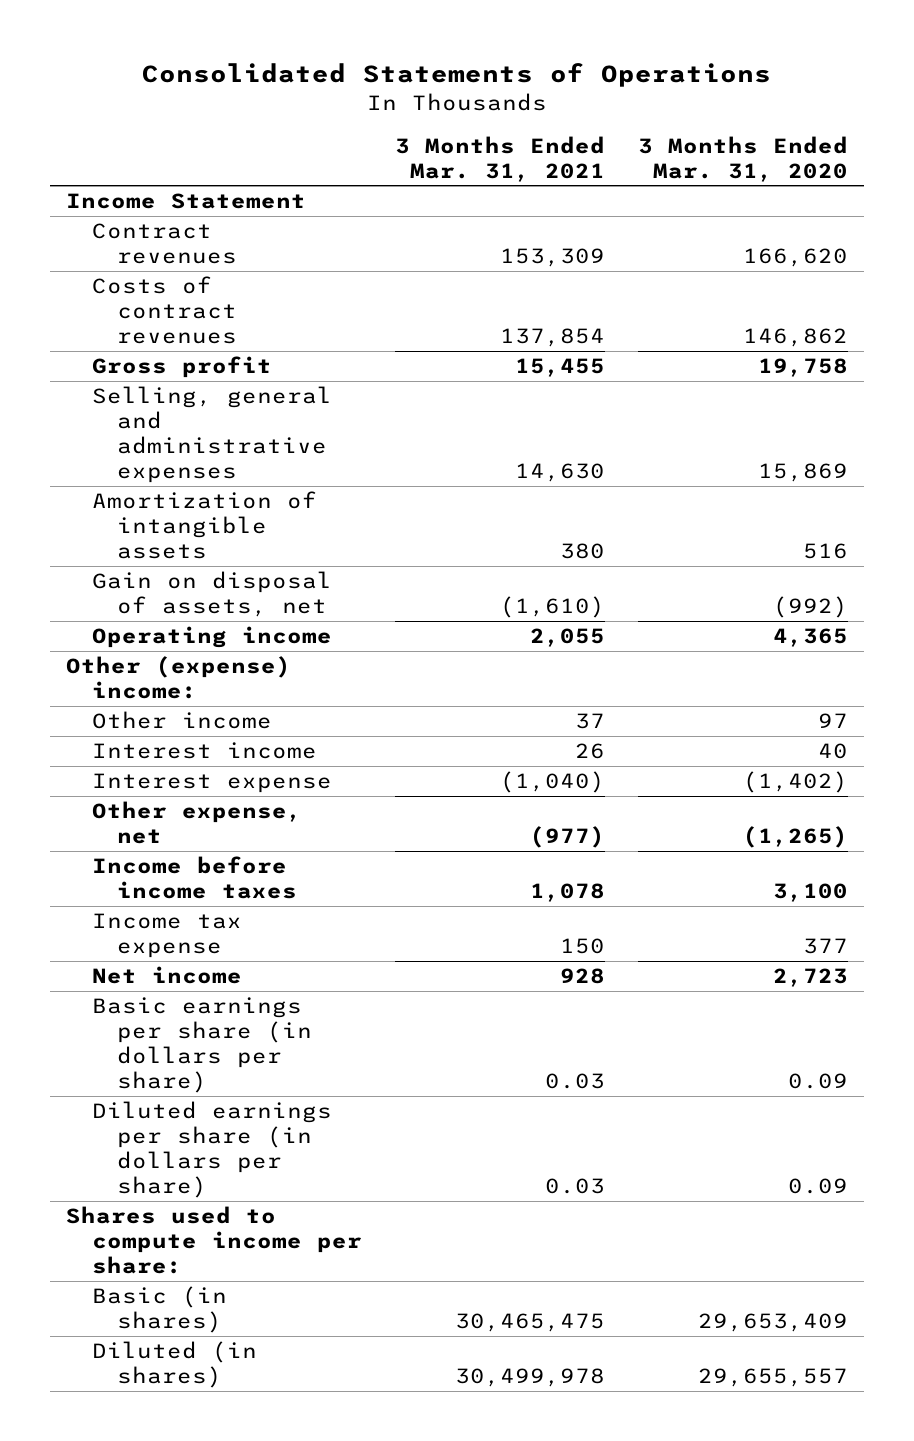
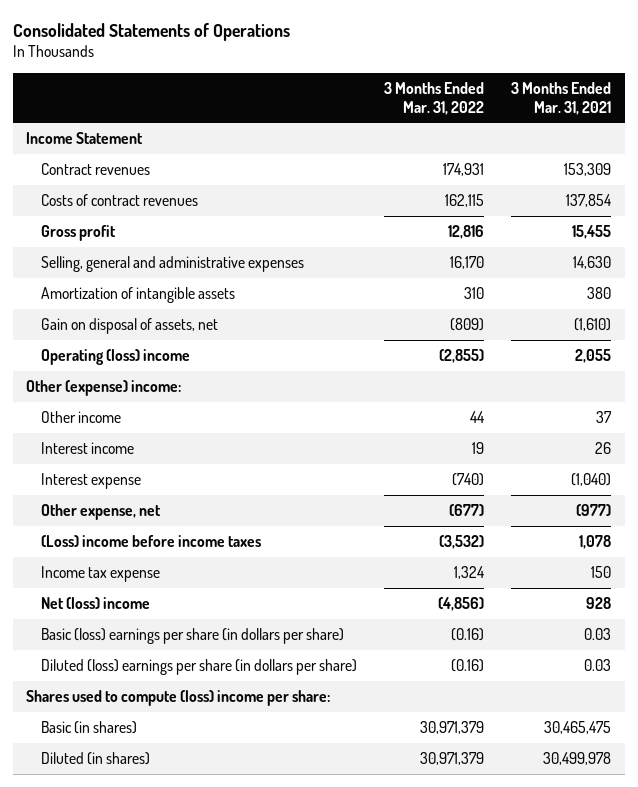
- | 3 Months Ended Mar. 31, 2021 | 3 Months Ended Mar. 31, 2020
+ | 3 Months Ended Mar. 31, 2022 | 3 Months Ended Mar. 31, 2021
- Operating income | 2,055 | 4,365
+ Operating (loss) income | (2,855) | 2,055
- Income before income taxes | 1,078 | 3,100
+ (Loss) income before income taxes | (3,532) | 1,078
- Net income | 928 | 2,723
- Basic earnings per share (in dollars per share) | 0.03 | 0.09
- Diluted earnings per share (in dollars per share) | 0.03 | 0.09
- Shares used to compute income per share:
+ Net (loss) income | (4,856) | 928
+ Basic (loss) earnings per share (in dollars per share) | (0.16) | 0.03
+ Diluted (loss) earnings per share (in dollars per share) | (0.16) | 0.03
+ Shares used to compute (loss) income per share:

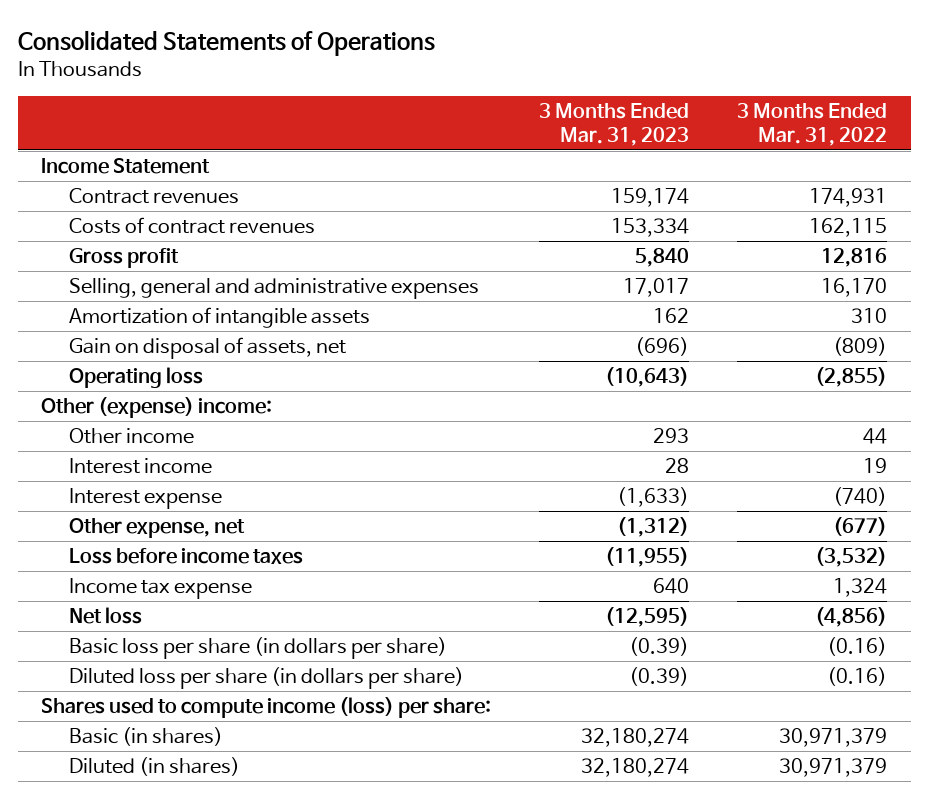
- | 3 Months Ended Mar. 31, 2022 | 3 Months Ended Mar. 31, 2021
+ | 3 Months Ended Mar. 31, 2023 | 3 Months Ended Mar. 31, 2022
- Operating (loss) income | (2,855) | 2,055
+ Operating loss | (10,643) | (2,855)
- (Loss) income before income taxes | (3,532) | 1,078
+ Loss before income taxes | (11,955) | (3,532)
- Net (loss) income | (4,856) | 928
- Basic (loss) earnings per share (in dollars per share) | (0.16) | 0.03
- Diluted (loss) earnings per share (in dollars per share) | (0.16) | 0.03
- Shares used to compute (loss) income per share:
+ Net loss | (12,595) | (4,856)
+ Basic loss per share (in dollars per share) | (0.39) | (0.16)
+ Diluted loss per share (in dollars per share) | (0.39) | (0.16)
+ Shares used to compute income (loss) per share:

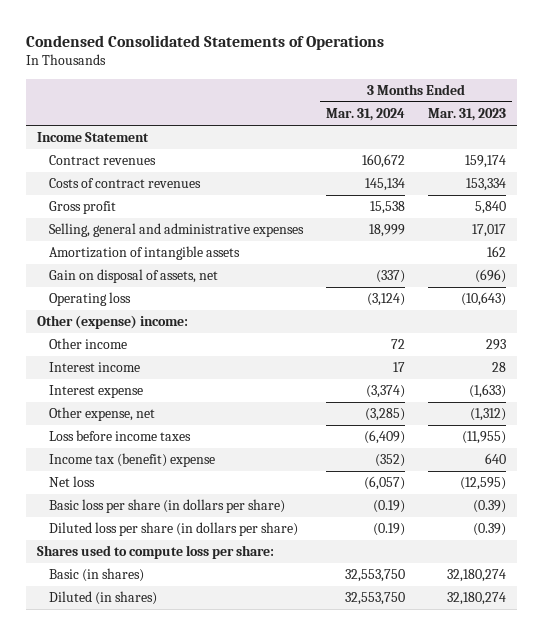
- Consolidated Statements of Operations
+ Condensed Consolidated Statements of Operations
- | 3 Months Ended Mar. 31, 2023 | 3 Months Ended Mar. 31, 2022
+ | 3 Months Ended Mar. 31, 2024 | 3 Months Ended Mar. 31, 2023
- Income tax expense | 640 | 1,324
+ Income tax (benefit) expense | (352) | 640
- Shares used to compute income (loss) per share:
+ Shares used to compute loss per share:

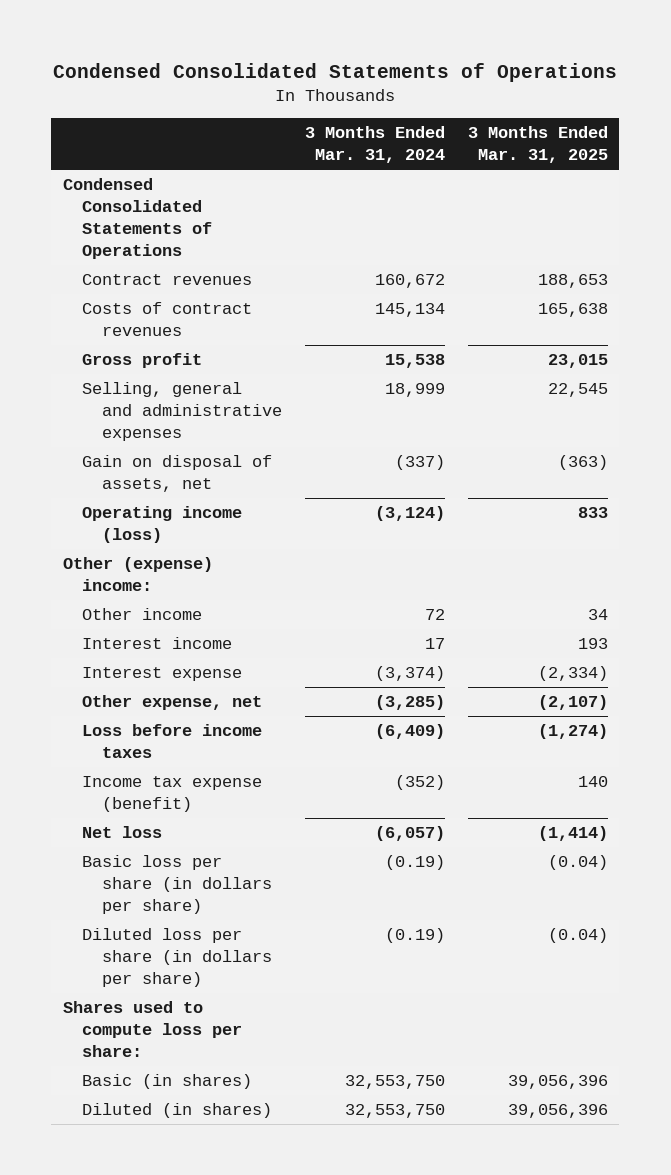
- | 3 Months Ended Mar. 31, 2024 | 3 Months Ended Mar. 31, 2023
+ | 3 Months Ended Mar. 31, 2024 | 3 Months Ended Mar. 31, 2025
- Income Statement
+ Condensed Consolidated Statements of Operations
- Amortization of intangible assets | | 162
- Operating loss | (3,124) | (10,643)
+ Operating income (loss) | (3,124) | 833
- Income tax (benefit) expense | (352) | 640
+ Income tax expense (benefit) | (352) | 140

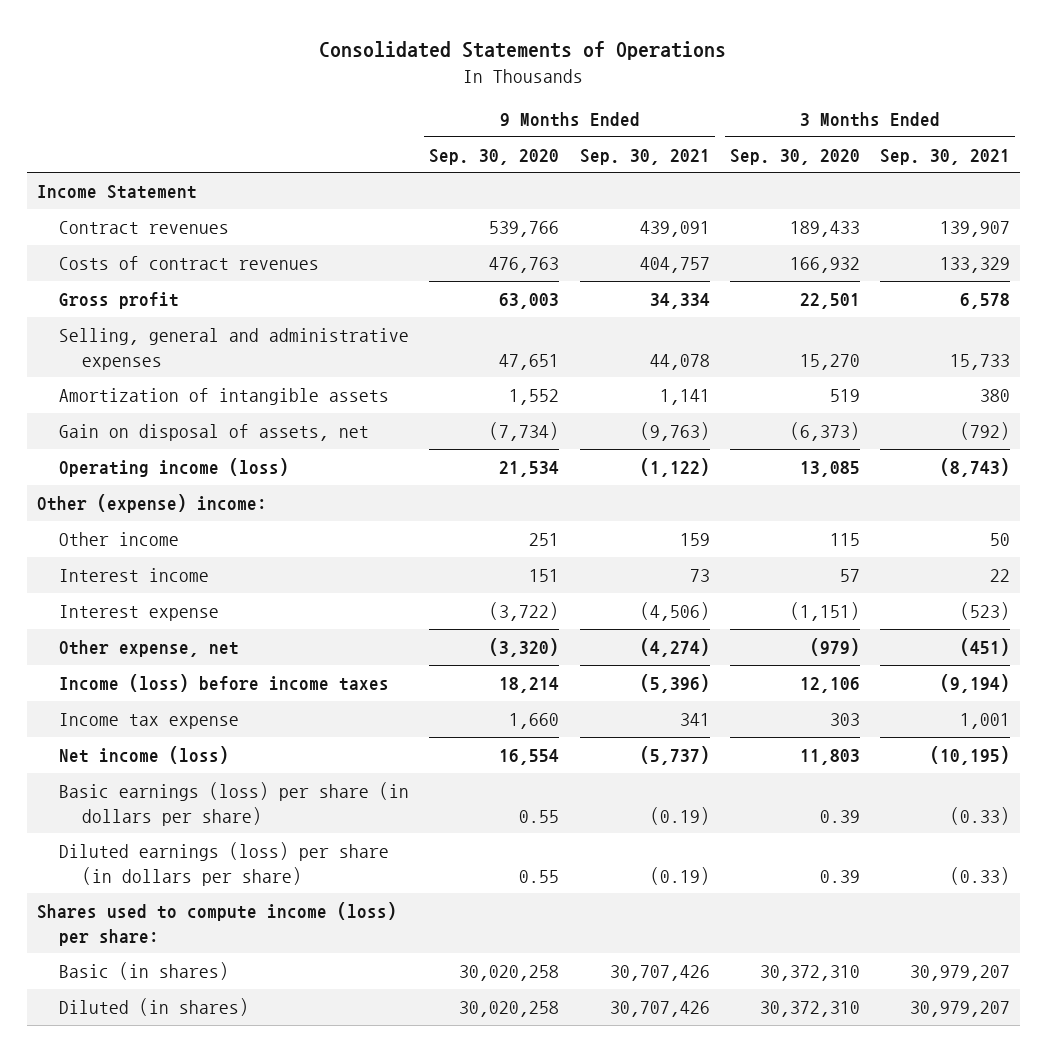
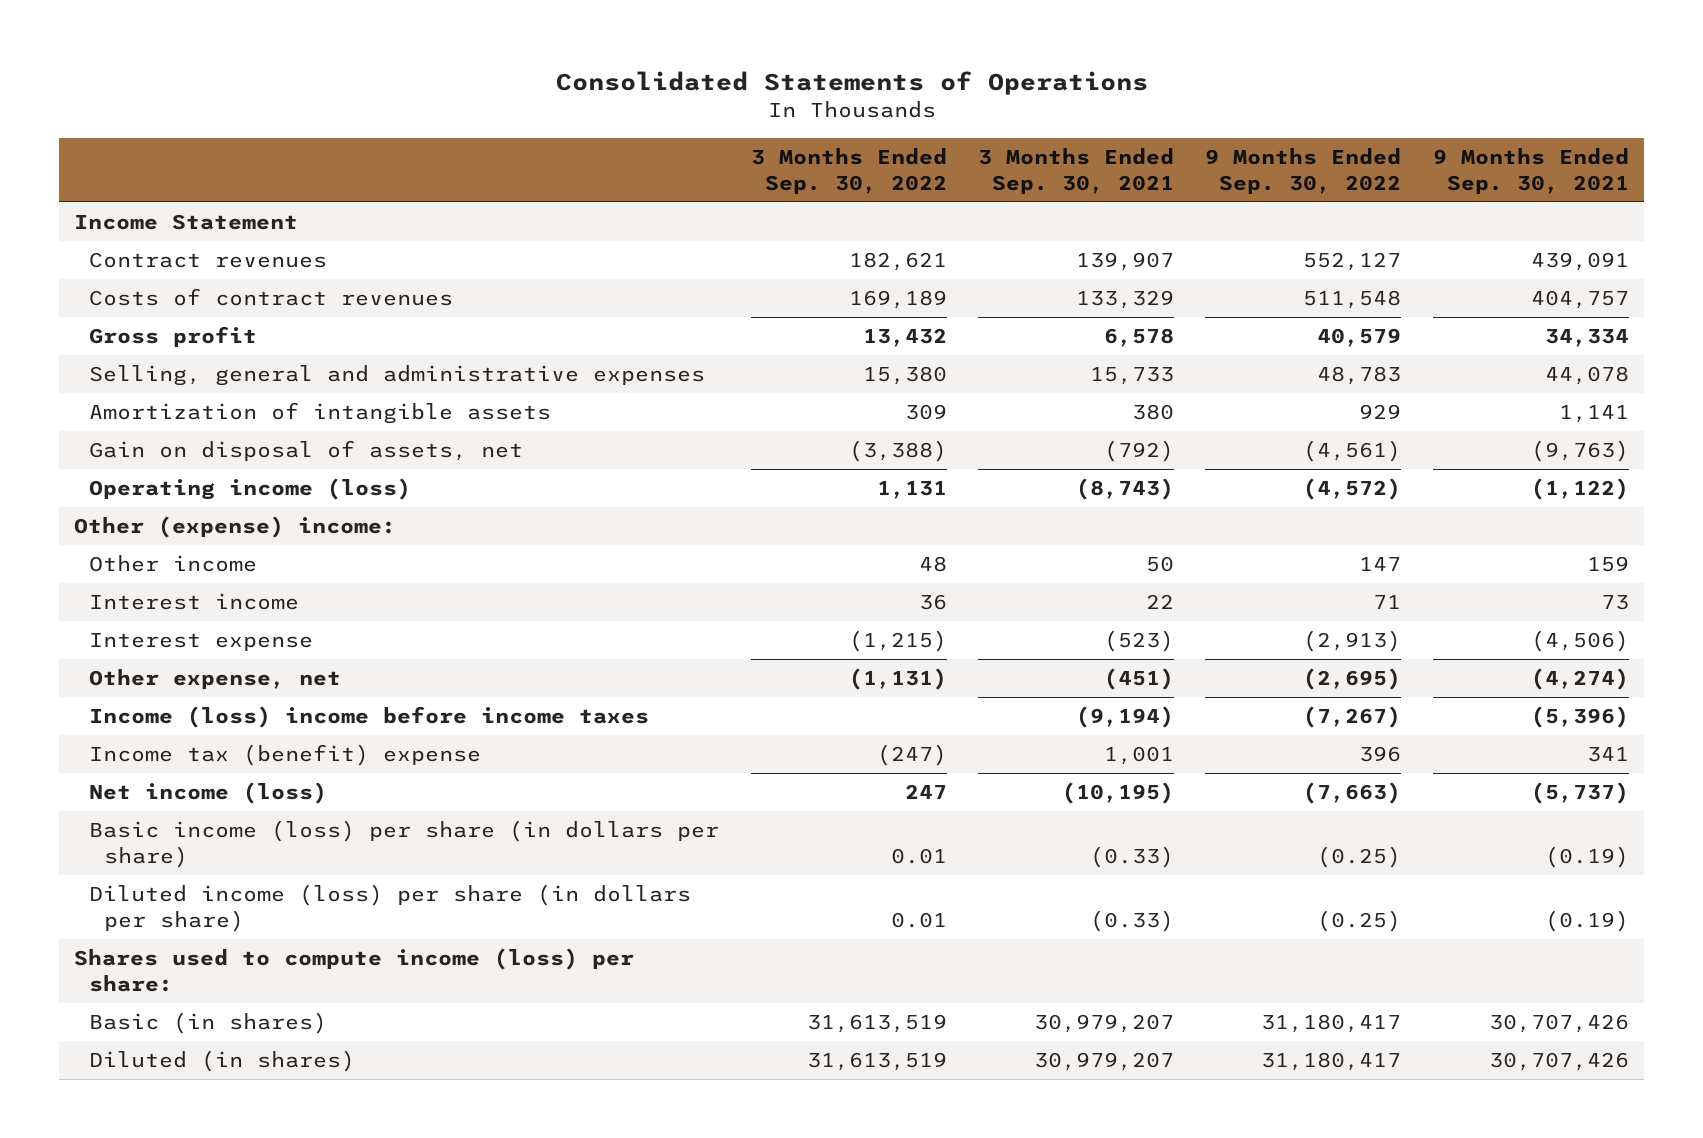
- | 9 Months Ended Sep. 30, 2020 | 9 Months Ended Sep. 30, 2021 | 3 Months Ended Sep. 30, 2020 | 3 Months Ended Sep. 30, 2021
+ | 3 Months Ended Sep. 30, 2022 | 3 Months Ended Sep. 30, 2021 | 9 Months Ended Sep. 30, 2022 | 9 Months Ended Sep. 30, 2021
- Income (loss) before income taxes | 18,214 | (5,396) | 12,106 | (9,194)
- Income tax expense | 1,660 | 341 | 303 | 1,001
+ Income (loss) income before income taxes | | (9,194) | (7,267) | (5,396)
+ Income tax (benefit) expense | (247) | 1,001 | 396 | 341
- Basic earnings (loss) per share (in dollars per share) | 0.55 | (0.19) | 0.39 | (0.33)
- Diluted earnings (loss) per share (in dollars per share) | 0.55 | (0.19) | 0.39 | (0.33)
+ Basic income (loss) per share (in dollars per share) | 0.01 | (0.33) | (0.25) | (0.19)
+ Diluted income (loss) per share (in dollars per share) | 0.01 | (0.33) | (0.25) | (0.19)

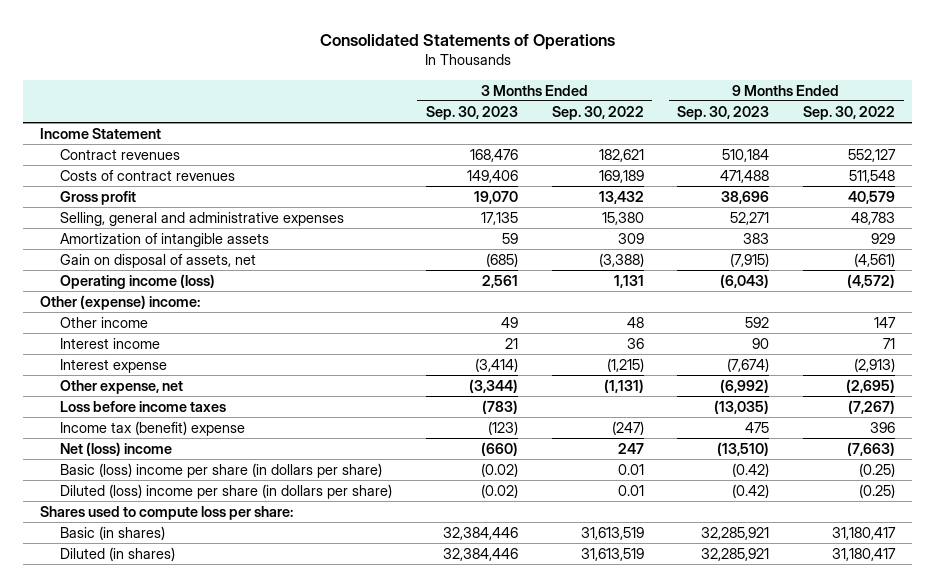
- | 3 Months Ended Sep. 30, 2022 | 3 Months Ended Sep. 30, 2021 | 9 Months Ended Sep. 30, 2022 | 9 Months Ended Sep. 30, 2021
+ | 3 Months Ended Sep. 30, 2023 | 3 Months Ended Sep. 30, 2022 | 9 Months Ended Sep. 30, 2023 | 9 Months Ended Sep. 30, 2022
- Income (loss) income before income taxes | | (9,194) | (7,267) | (5,396)
+ Loss before income taxes | (783) | | (13,035) | (7,267)
- Net income (loss) | 247 | (10,195) | (7,663) | (5,737)
- Basic income (loss) per share (in dollars per share) | 0.01 | (0.33) | (0.25) | (0.19)
- Diluted income (loss) per share (in dollars per share) | 0.01 | (0.33) | (0.25) | (0.19)
- Shares used to compute income (loss) per share:
+ Net (loss) income | (660) | 247 | (13,510) | (7,663)
+ Basic (loss) income per share (in dollars per share) | (0.02) | 0.01 | (0.42) | (0.25)
+ Diluted (loss) income per share (in dollars per share) | (0.02) | 0.01 | (0.42) | (0.25)
+ Shares used to compute loss per share:

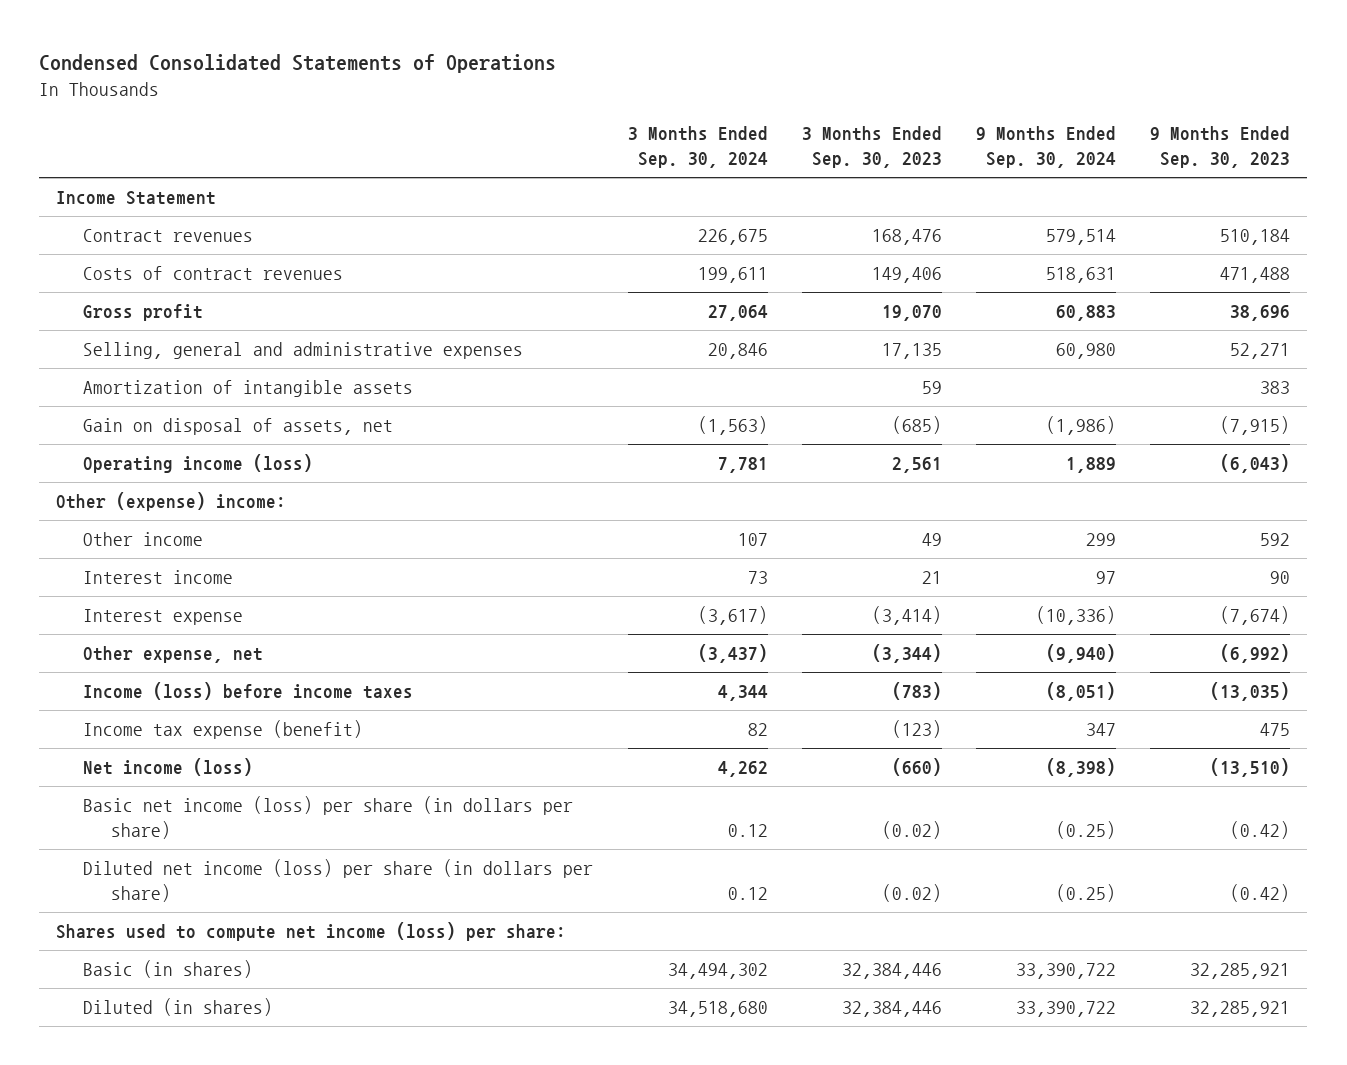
- Consolidated Statements of Operations
+ Condensed Consolidated Statements of Operations
- | 3 Months Ended Sep. 30, 2023 | 3 Months Ended Sep. 30, 2022 | 9 Months Ended Sep. 30, 2023 | 9 Months Ended Sep. 30, 2022
+ | 3 Months Ended Sep. 30, 2024 | 3 Months Ended Sep. 30, 2023 | 9 Months Ended Sep. 30, 2024 | 9 Months Ended Sep. 30, 2023
- Loss before income taxes | (783) | | (13,035) | (7,267)
- Income tax (benefit) expense | (123) | (247) | 475 | 396
- Net (loss) income | (660) | 247 | (13,510) | (7,663)
- Basic (loss) income per share (in dollars per share) | (0.02) | 0.01 | (0.42) | (0.25)
- Diluted (loss) income per share (in dollars per share) | (0.02) | 0.01 | (0.42) | (0.25)
- Shares used to compute loss per share:
+ Income (loss) before income taxes | 4,344 | (783) | (8,051) | (13,035)
+ Income tax expense (benefit) | 82 | (123) | 347 | 475
+ Net income (loss) | 4,262 | (660) | (8,398) | (13,510)
+ Basic net income (loss) per share (in dollars per share) | 0.12 | (0.02) | (0.25) | (0.42)
+ Diluted net income (loss) per share (in dollars per share) | 0.12 | (0.02) | (0.25) | (0.42)
+ Shares used to compute net income (loss) per share:

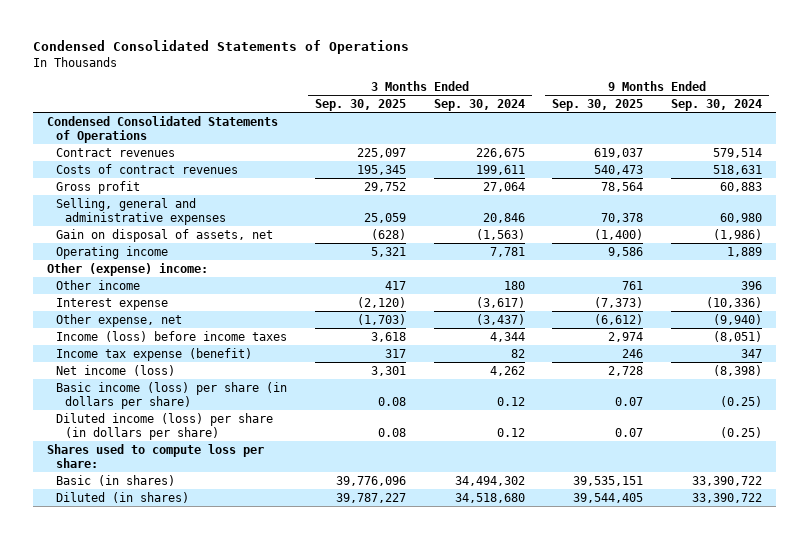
- | 3 Months Ended Sep. 30, 2024 | 3 Months Ended Sep. 30, 2023 | 9 Months Ended Sep. 30, 2024 | 9 Months Ended Sep. 30, 2023
+ | 3 Months Ended Sep. 30, 2025 | 3 Months Ended Sep. 30, 2024 | 9 Months Ended Sep. 30, 2025 | 9 Months Ended Sep. 30, 2024
- Income Statement
+ Condensed Consolidated Statements of Operations
- Amortization of intangible assets | | 59 | | 383
- Operating income (loss) | 7,781 | 2,561 | 1,889 | (6,043)
+ Operating income | 5,321 | 7,781 | 9,586 | 1,889
- Other income | 107 | 49 | 299 | 592
- Interest income | 73 | 21 | 97 | 90
+ Other income | 417 | 180 | 761 | 396
- Basic net income (loss) per share (in dollars per share) | 0.12 | (0.02) | (0.25) | (0.42)
- Diluted net income (loss) per share (in dollars per share) | 0.12 | (0.02) | (0.25) | (0.42)
- Shares used to compute net income (loss) per share:
+ Basic income (loss) per share (in dollars per share) | 0.08 | 0.12 | 0.07 | (0.25)
+ Diluted income (loss) per share (in dollars per share) | 0.08 | 0.12 | 0.07 | (0.25)
+ Shares used to compute loss per share:

